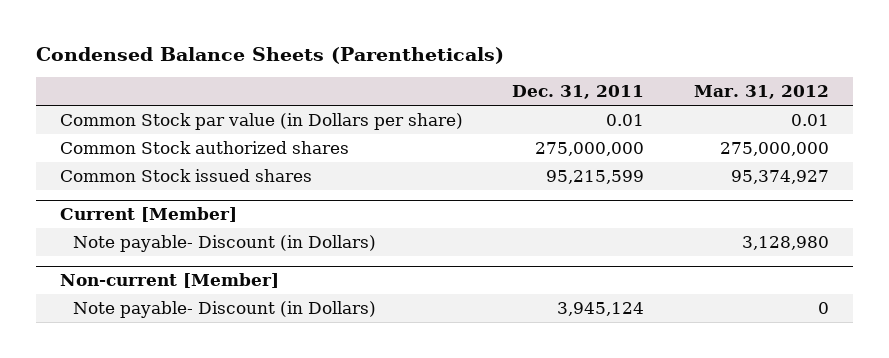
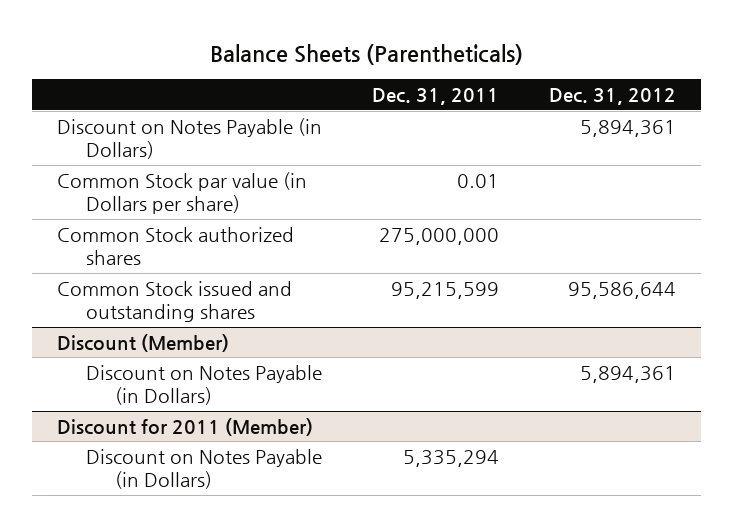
- Condensed Balance Sheets (Parentheticals)
+ Balance Sheets (Parentheticals)
- | Dec. 31, 2011 | Mar. 31, 2012
+ | Dec. 31, 2011 | Dec. 31, 2012
+ Discount on Notes Payable (in Dollars) | | 5,894,361
- Common Stock issued shares | 95,215,599 | 95,374,927
- Current [Member]
- Note payable- Discount (in Dollars) | | 3,128,980
- Non-current [Member]
- Note payable- Discount (in Dollars) | 3,945,124 | 0
+ Common Stock issued and outstanding shares | 95,215,599 | 95,586,644
+ Discount (Member)
+ Discount on Notes Payable (in Dollars) | | 5,894,361
+ Discount for 2011 (Member)
+ Discount on Notes Payable (in Dollars) | 5,335,294 |

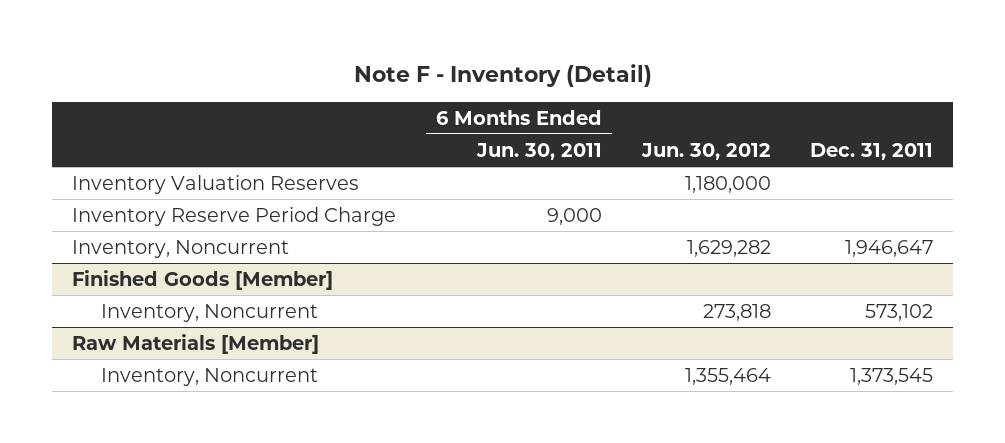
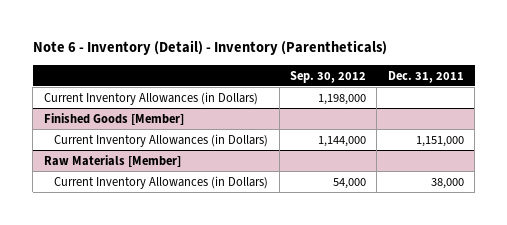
- Note F - Inventory (Detail)
+ Note 6 - Inventory (Detail) - Inventory (Parentheticals)
- | 6 Months Ended Jun. 30, 2011 | Jun. 30, 2012 | Dec. 31, 2011
+ | Sep. 30, 2012 | Dec. 31, 2011
- Inventory Valuation Reserves | | 1,180,000 |
- Inventory Reserve Period Charge | 9,000 | |
- Inventory, Noncurrent | | 1,629,282 | 1,946,647
+ Current Inventory Allowances (in Dollars) | 1,198,000 |
@ Finished Goods [Member]
- Inventory, Noncurrent | | 273,818 | 573,102
+ Current Inventory Allowances (in Dollars) | 1,144,000 | 1,151,000
@ Raw Materials [Member]
- Inventory, Noncurrent | | 1,355,464 | 1,373,545
+ Current Inventory Allowances (in Dollars) | 54,000 | 38,000

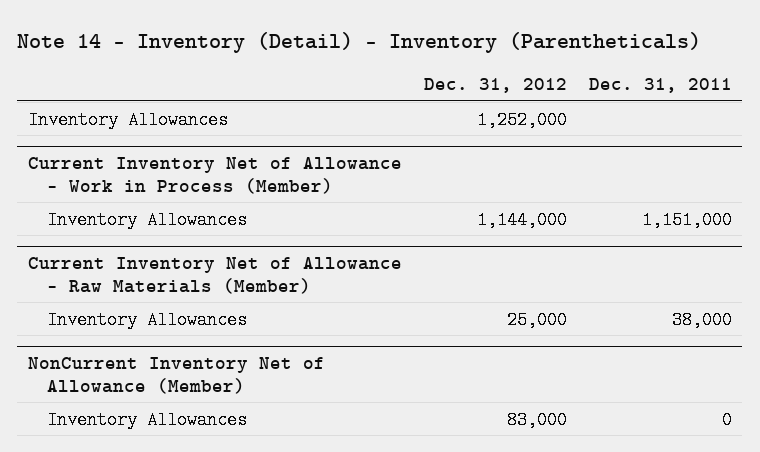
- Note 6 - Inventory (Detail) - Inventory (Parentheticals)
+ Note 14 - Inventory (Detail) - Inventory (Parentheticals)
- | Sep. 30, 2012 | Dec. 31, 2011
+ | Dec. 31, 2012 | Dec. 31, 2011
- Current Inventory Allowances (in Dollars) | 1,198,000 |
- Finished Goods [Member]
- Current Inventory Allowances (in Dollars) | 1,144,000 | 1,151,000
- Raw Materials [Member]
- Current Inventory Allowances (in Dollars) | 54,000 | 38,000
+ Inventory Allowances | 1,252,000 |
+ Current Inventory Net of Allowance - Work in Process (Member)
+ Inventory Allowances | 1,144,000 | 1,151,000
+ Current Inventory Net of Allowance - Raw Materials (Member)
+ Inventory Allowances | 25,000 | 38,000
+ NonCurrent Inventory Net of Allowance (Member)
+ Inventory Allowances | 83,000 | 0

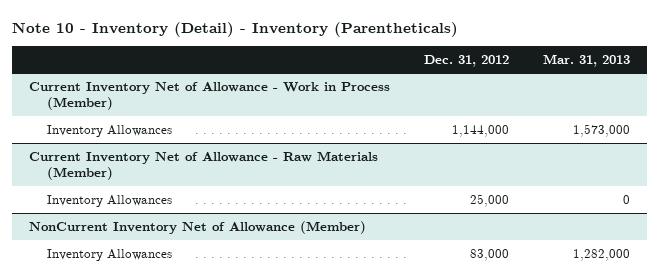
- Note 14 - Inventory (Detail) - Inventory (Parentheticals)
+ Note 10 - Inventory (Detail) - Inventory (Parentheticals)
- | Dec. 31, 2012 | Dec. 31, 2011
+ | Dec. 31, 2012 | Mar. 31, 2013
- Inventory Allowances | 1,252,000 |

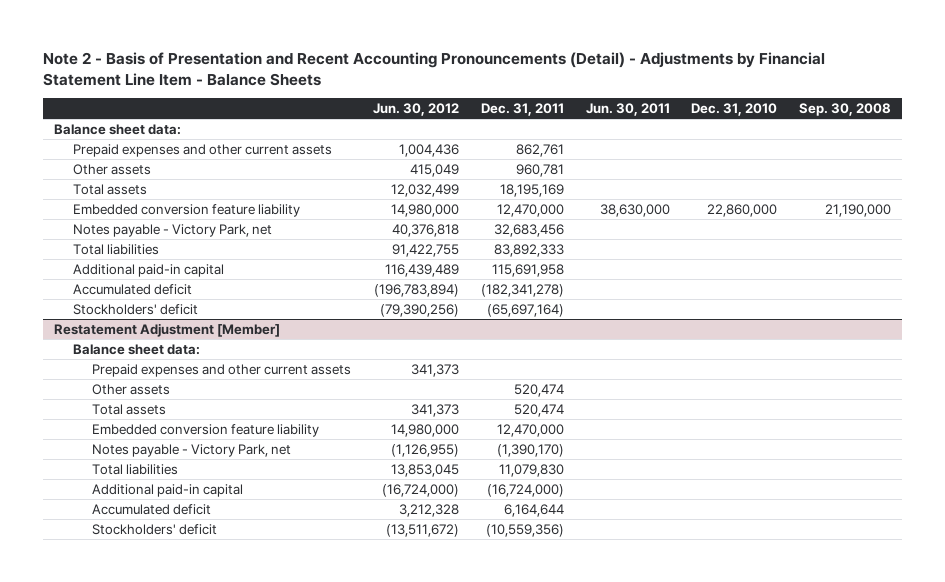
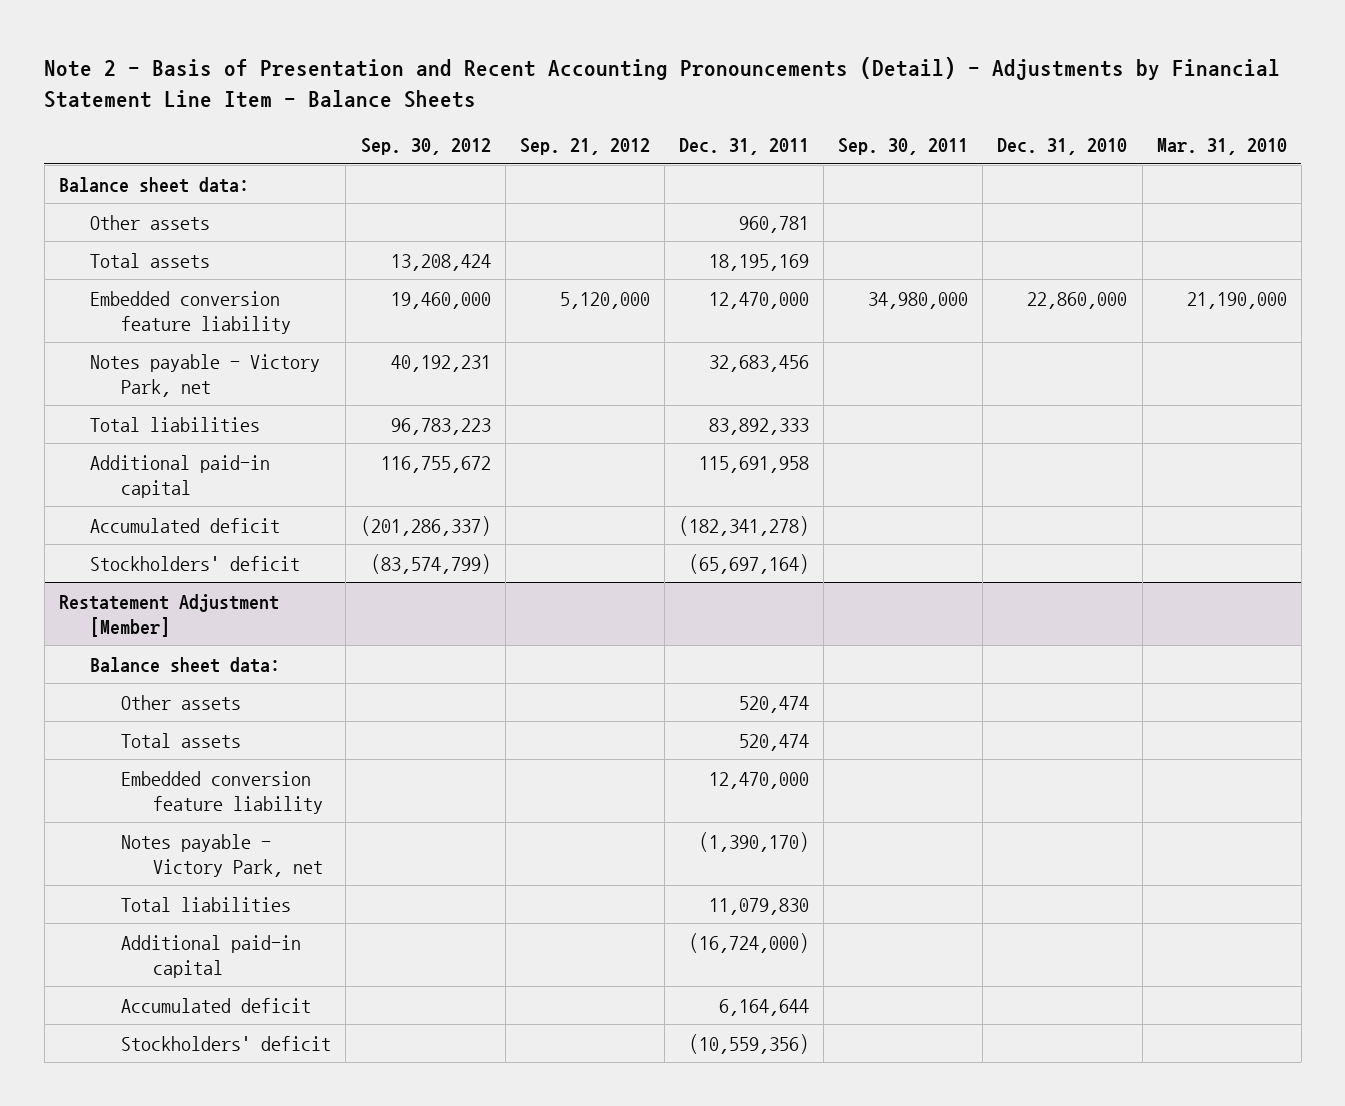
- | Jun. 30, 2012 | Dec. 31, 2011 | Jun. 30, 2011 | Dec. 31, 2010 | Sep. 30, 2008
+ | Sep. 30, 2012 | Sep. 21, 2012 | Dec. 31, 2011 | Sep. 30, 2011 | Dec. 31, 2010 | Mar. 31, 2010
- Prepaid expenses and other current assets | 1,004,436 | 862,761 | | |
@ Restatement Adjustment [Member]
- Prepaid expenses and other current assets | 341,373 | | | |

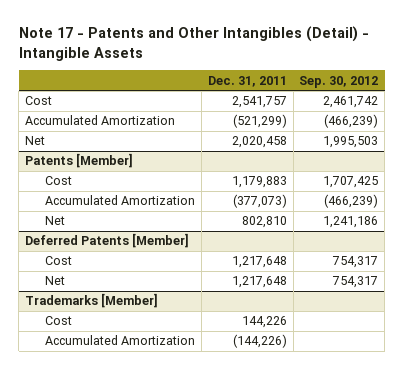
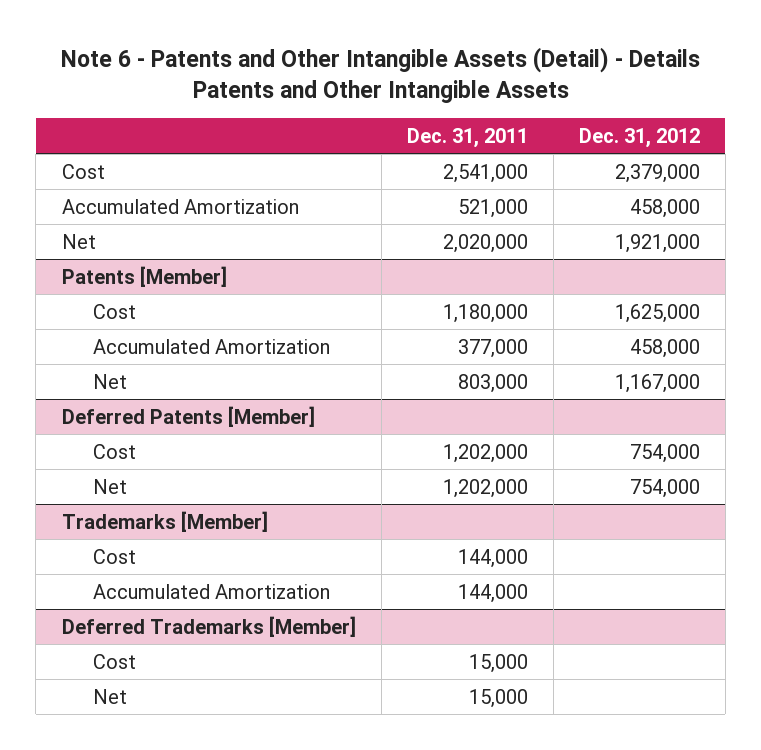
- Note 17 - Patents and Other Intangibles (Detail) - Intangible Assets
+ Note 6 - Patents and Other Intangible Assets (Detail) - Details Patents and Other Intangible Assets
- | Dec. 31, 2011 | Sep. 30, 2012
+ | Dec. 31, 2011 | Dec. 31, 2012
- Cost | 2,541,757 | 2,461,742
- Accumulated Amortization | (521,299) | (466,239)
- Net | 2,020,458 | 1,995,503
+ Cost | 2,541,000 | 2,379,000
+ Accumulated Amortization | 521,000 | 458,000
+ Net | 2,020,000 | 1,921,000
@ Patents [Member]
- Cost | 1,179,883 | 1,707,425
- Accumulated Amortization | (377,073) | (466,239)
- Net | 802,810 | 1,241,186
+ Cost | 1,180,000 | 1,625,000
+ Accumulated Amortization | 377,000 | 458,000
+ Net | 803,000 | 1,167,000
@ Deferred Patents [Member]
- Cost | 1,217,648 | 754,317
- Net | 1,217,648 | 754,317
+ Cost | 1,202,000 | 754,000
+ Net | 1,202,000 | 754,000
@ Trademarks [Member]
- Cost | 144,226 |
- Accumulated Amortization | (144,226) |
+ Cost | 144,000 |
+ Accumulated Amortization | 144,000 |
+ Deferred Trademarks [Member]
+ Cost | 15,000 |
+ Net | 15,000 |

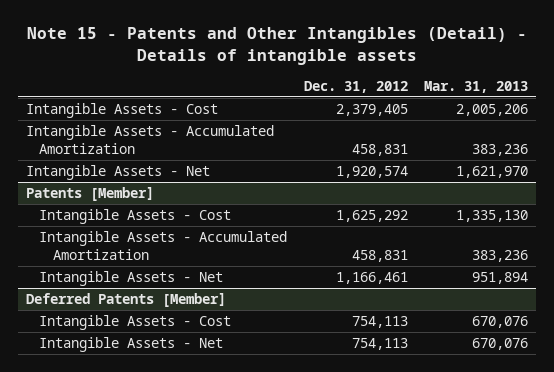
- Note 6 - Patents and Other Intangible Assets (Detail) - Details Patents and Other Intangible Assets
+ Note 15 - Patents and Other Intangibles (Detail) - Details of intangible assets
- | Dec. 31, 2011 | Dec. 31, 2012
+ | Dec. 31, 2012 | Mar. 31, 2013
- Cost | 2,541,000 | 2,379,000
- Accumulated Amortization | 521,000 | 458,000
- Net | 2,020,000 | 1,921,000
+ Intangible Assets - Cost | 2,379,405 | 2,005,206
+ Intangible Assets - Accumulated Amortization | 458,831 | 383,236
+ Intangible Assets - Net | 1,920,574 | 1,621,970
@ Patents [Member]
- Cost | 1,180,000 | 1,625,000
- Accumulated Amortization | 377,000 | 458,000
- Net | 803,000 | 1,167,000
+ Intangible Assets - Cost | 1,625,292 | 1,335,130
+ Intangible Assets - Accumulated Amortization | 458,831 | 383,236
+ Intangible Assets - Net | 1,166,461 | 951,894
@ Deferred Patents [Member]
- Cost | 1,202,000 | 754,000
- Net | 1,202,000 | 754,000
- Trademarks [Member]
- Cost | 144,000 |
- Accumulated Amortization | 144,000 |
- Deferred Trademarks [Member]
- Cost | 15,000 |
- Net | 15,000 |
@ Deferred Patents [Member]
+ Intangible Assets - Cost | 754,113 | 670,076
+ Intangible Assets - Net | 754,113 | 670,076

